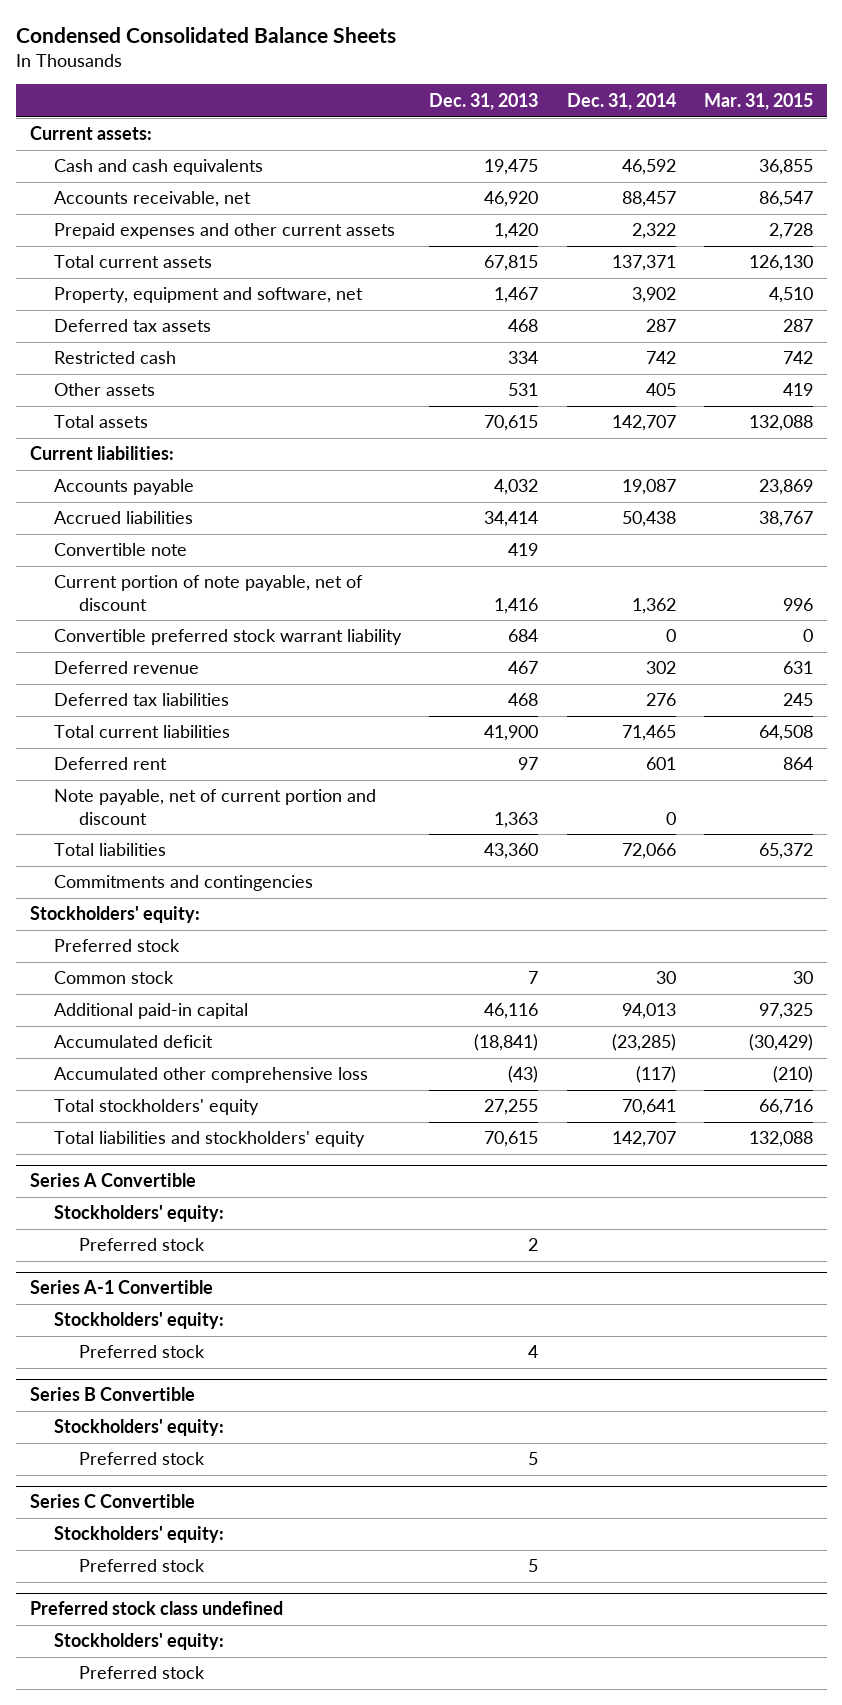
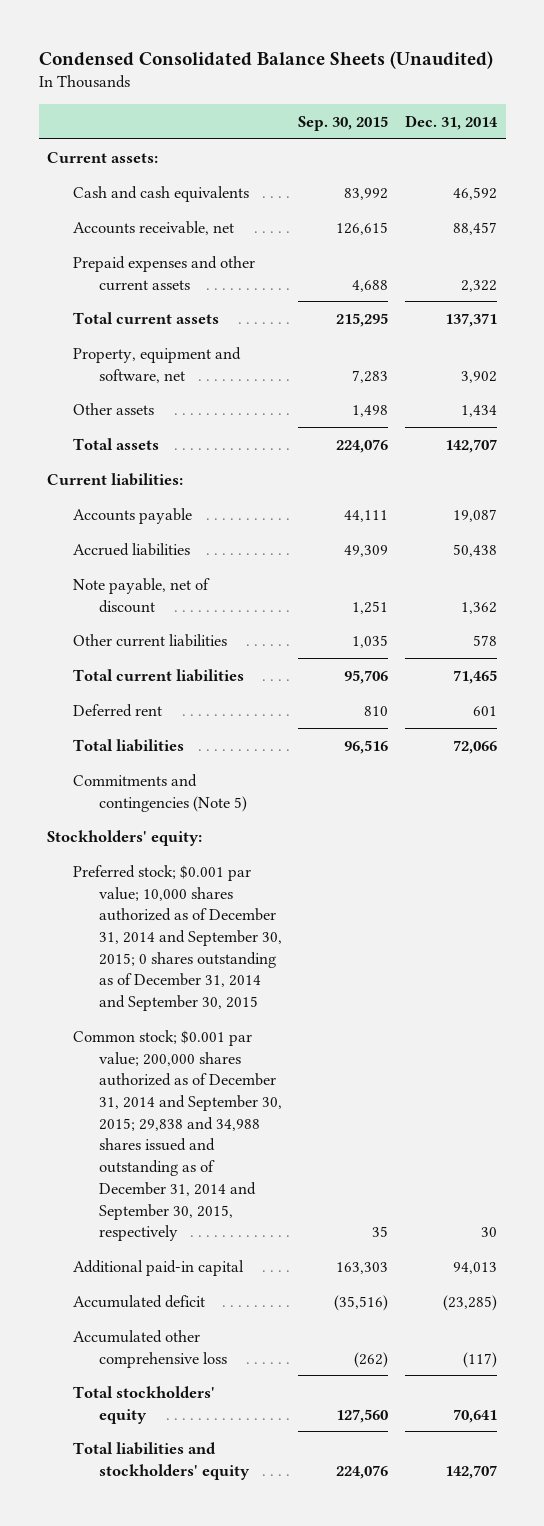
- Condensed Consolidated Balance Sheets
+ Condensed Consolidated Balance Sheets (Unaudited)
- | Dec. 31, 2013 | Dec. 31, 2014 | Mar. 31, 2015
+ | Sep. 30, 2015 | Dec. 31, 2014
- Deferred tax assets | 468 | 287 | 287
- Restricted cash | 334 | 742 | 742
- Other assets | 531 | 405 | 419
+ Other assets | 1,498 | 1,434
- Convertible note | 419 | |
- Current portion of note payable, net of discount | 1,416 | 1,362 | 996
- Convertible preferred stock warrant liability | 684 | 0 | 0
- Deferred revenue | 467 | 302 | 631
- Deferred tax liabilities | 468 | 276 | 245
+ Note payable, net of discount | 1,251 | 1,362
+ Other current liabilities | 1,035 | 578
- Note payable, net of current portion and discount | 1,363 | 0 |
- Commitments and contingencies
+ Commitments and contingencies (Note 5)
- Preferred stock
- Common stock | 7 | 30 | 30
+ Preferred stock; $0.001 par value; 10,000 shares authorized as of December 31, 2014 and September 30, 2015; 0 shares outstanding as of December 31, 2014 and September 30, 2015
+ Common stock; $0.001 par value; 200,000 shares authorized as of December 31, 2014 and September 30, 2015; 29,838 and 34,988 shares issued and outstanding as of December 31, 2014 and September 30, 2015, respectively | 35 | 30
- Series A Convertible
- Stockholders' equity:
- Preferred stock | 2 | |
- Series A-1 Convertible
- Stockholders' equity:
- Preferred stock | 4 | |
- Series B Convertible
- Stockholders' equity:
- Preferred stock | 5 | |
- Series C Convertible
- Stockholders' equity:
- Preferred stock | 5 | |
- Preferred stock class undefined
- Stockholders' equity:
- Preferred stock

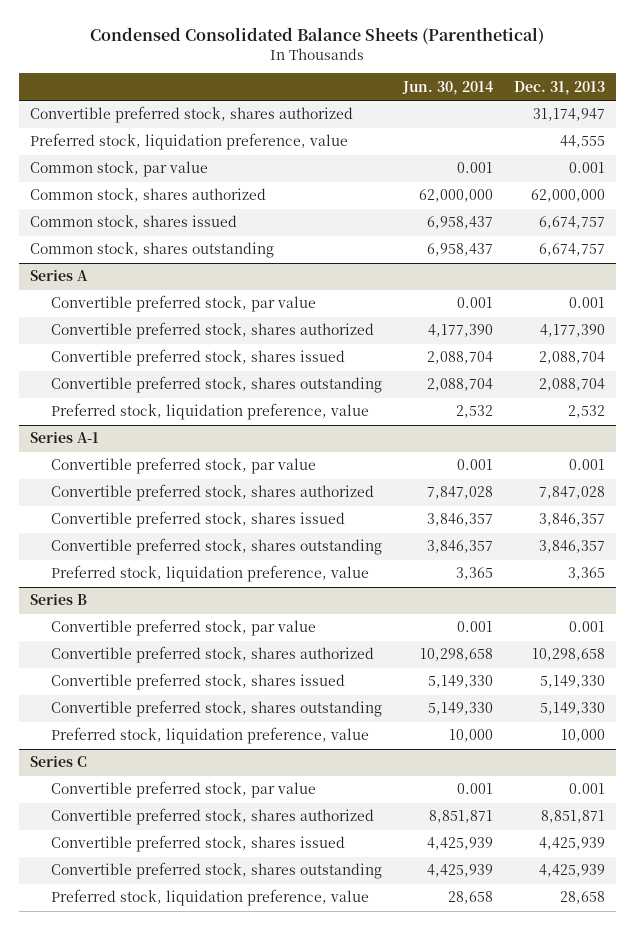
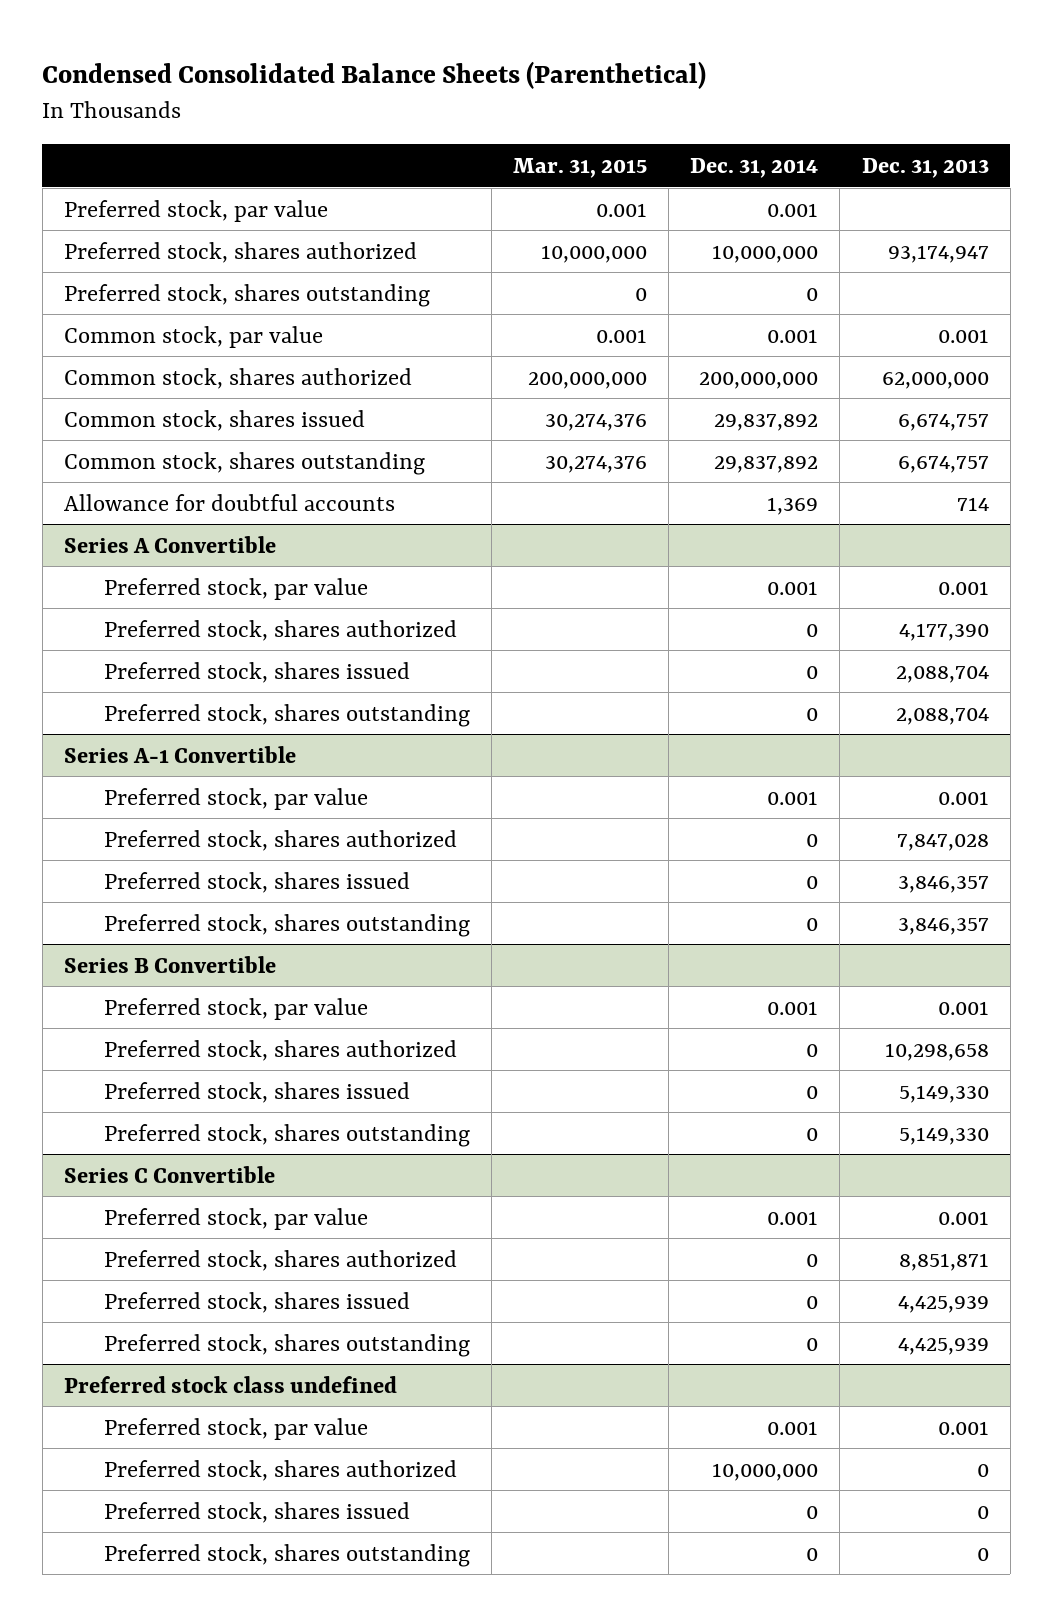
- | Jun. 30, 2014 | Dec. 31, 2013
+ | Mar. 31, 2015 | Dec. 31, 2014 | Dec. 31, 2013
- Convertible preferred stock, shares authorized | | 31,174,947
- Preferred stock, liquidation preference, value | | 44,555
+ Preferred stock, par value | 0.001 | 0.001 |
+ Preferred stock, shares authorized | 10,000,000 | 10,000,000 | 93,174,947
+ Preferred stock, shares outstanding | 0 | 0 |
- Series A
- Convertible preferred stock, par value | 0.001 | 0.001
- Convertible preferred stock, shares authorized | 4,177,390 | 4,177,390
- Convertible preferred stock, shares issued | 2,088,704 | 2,088,704
- Convertible preferred stock, shares outstanding | 2,088,704 | 2,088,704
- Preferred stock, liquidation preference, value | 2,532 | 2,532
- Series A-1
- Convertible preferred stock, par value | 0.001 | 0.001
- Convertible preferred stock, shares authorized | 7,847,028 | 7,847,028
- Convertible preferred stock, shares issued | 3,846,357 | 3,846,357
- Convertible preferred stock, shares outstanding | 3,846,357 | 3,846,357
- Preferred stock, liquidation preference, value | 3,365 | 3,365
- Series B
- Convertible preferred stock, par value | 0.001 | 0.001
- Convertible preferred stock, shares authorized | 10,298,658 | 10,298,658
- Convertible preferred stock, shares issued | 5,149,330 | 5,149,330
- Convertible preferred stock, shares outstanding | 5,149,330 | 5,149,330
- Preferred stock, liquidation preference, value | 10,000 | 10,000
- Series C
- Convertible preferred stock, par value | 0.001 | 0.001
- Convertible preferred stock, shares authorized | 8,851,871 | 8,851,871
- Convertible preferred stock, shares issued | 4,425,939 | 4,425,939
- Convertible preferred stock, shares outstanding | 4,425,939 | 4,425,939
- Preferred stock, liquidation preference, value | 28,658 | 28,658
+ Allowance for doubtful accounts | | 1,369 | 714
+ Series A Convertible
+ Preferred stock, par value | | 0.001 | 0.001
+ Preferred stock, shares authorized | | 0 | 4,177,390
+ Preferred stock, shares issued | | 0 | 2,088,704
+ Preferred stock, shares outstanding | | 0 | 2,088,704
+ Series A-1 Convertible
+ Preferred stock, par value | | 0.001 | 0.001
+ Preferred stock, shares authorized | | 0 | 7,847,028
+ Preferred stock, shares issued | | 0 | 3,846,357
+ Preferred stock, shares outstanding | | 0 | 3,846,357
+ Series B Convertible
+ Preferred stock, par value | | 0.001 | 0.001
+ Preferred stock, shares authorized | | 0 | 10,298,658
+ Preferred stock, shares issued | | 0 | 5,149,330
+ Preferred stock, shares outstanding | | 0 | 5,149,330
+ Series C Convertible
+ Preferred stock, par value | | 0.001 | 0.001
+ Preferred stock, shares authorized | | 0 | 8,851,871
+ Preferred stock, shares issued | | 0 | 4,425,939
+ Preferred stock, shares outstanding | | 0 | 4,425,939
+ Preferred stock class undefined
+ Preferred stock, par value | | 0.001 | 0.001
+ Preferred stock, shares authorized | | 10,000,000 | 0
+ Preferred stock, shares issued | | 0 | 0
+ Preferred stock, shares outstanding | | 0 | 0

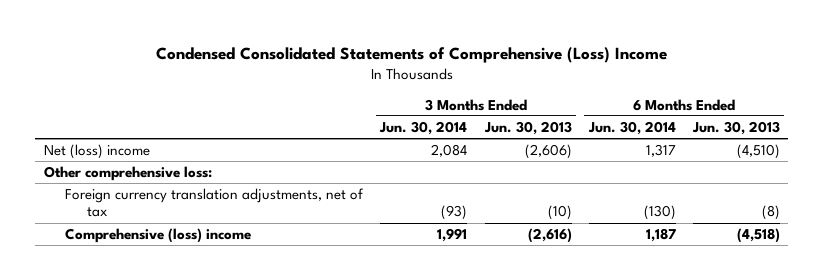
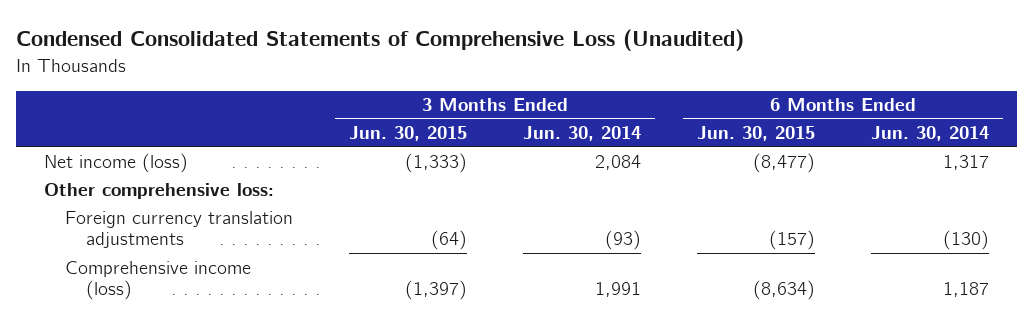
- Condensed Consolidated Statements of Comprehensive (Loss) Income
+ Condensed Consolidated Statements of Comprehensive Loss (Unaudited)
- | 3 Months Ended Jun. 30, 2014 | 3 Months Ended Jun. 30, 2013 | 6 Months Ended Jun. 30, 2014 | 6 Months Ended Jun. 30, 2013
+ | 3 Months Ended Jun. 30, 2015 | 3 Months Ended Jun. 30, 2014 | 6 Months Ended Jun. 30, 2015 | 6 Months Ended Jun. 30, 2014
- Net (loss) income | 2,084 | (2,606) | 1,317 | (4,510)
+ Net income (loss) | (1,333) | 2,084 | (8,477) | 1,317
- Foreign currency translation adjustments, net of tax | (93) | (10) | (130) | (8)
- Comprehensive (loss) income | 1,991 | (2,616) | 1,187 | (4,518)
+ Foreign currency translation adjustments | (64) | (93) | (157) | (130)
+ Comprehensive income (loss) | (1,397) | 1,991 | (8,634) | 1,187

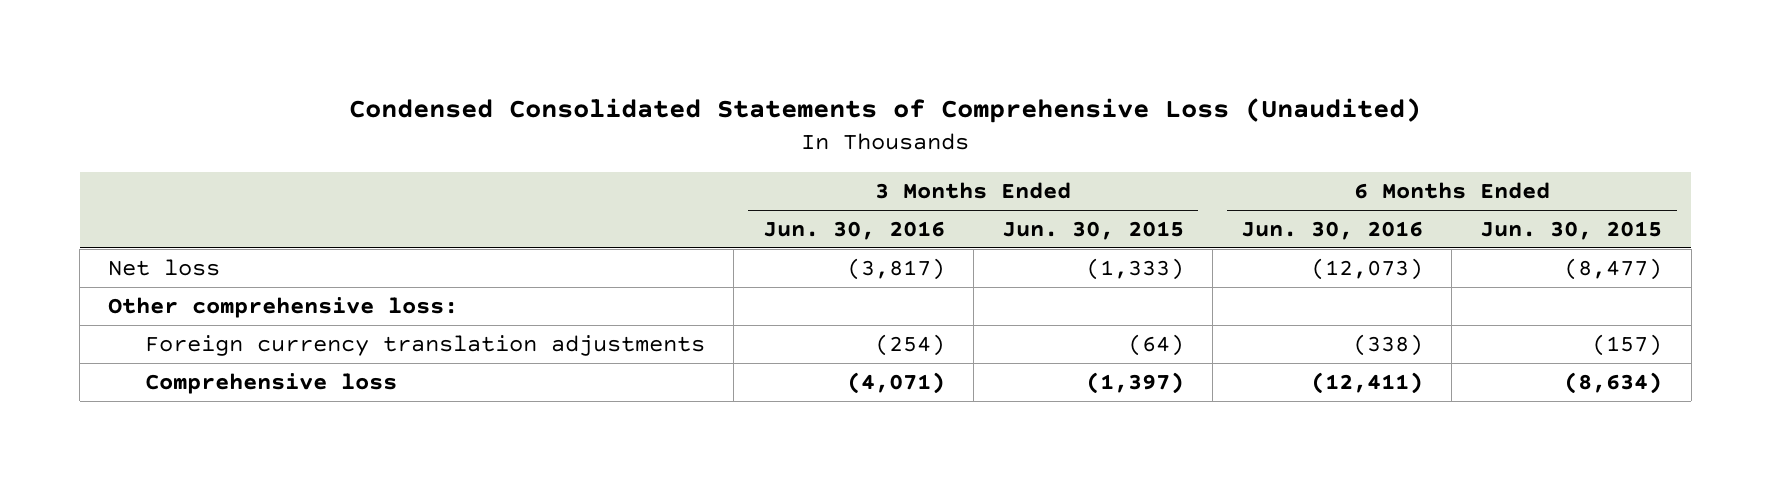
- | 3 Months Ended Jun. 30, 2015 | 3 Months Ended Jun. 30, 2014 | 6 Months Ended Jun. 30, 2015 | 6 Months Ended Jun. 30, 2014
+ | 3 Months Ended Jun. 30, 2016 | 3 Months Ended Jun. 30, 2015 | 6 Months Ended Jun. 30, 2016 | 6 Months Ended Jun. 30, 2015
- Net income (loss) | (1,333) | 2,084 | (8,477) | 1,317
+ Net loss | (3,817) | (1,333) | (12,073) | (8,477)
- Comprehensive income (loss) | (1,397) | 1,991 | (8,634) | 1,187
+ Comprehensive loss | (4,071) | (1,397) | (12,411) | (8,634)

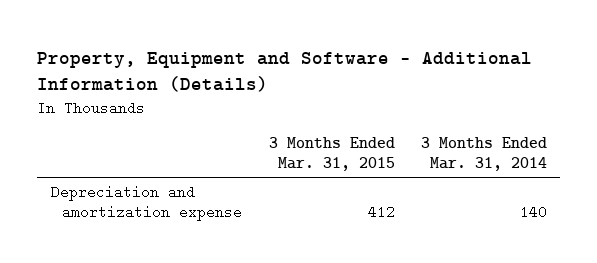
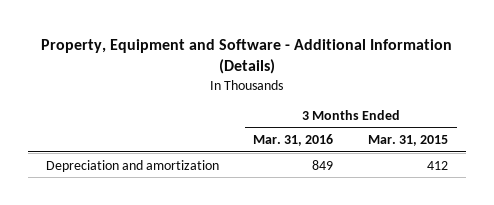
- | 3 Months Ended Mar. 31, 2015 | 3 Months Ended Mar. 31, 2014
+ | 3 Months Ended Mar. 31, 2016 | 3 Months Ended Mar. 31, 2015
- Depreciation and amortization expense | 412 | 140
+ Depreciation and amortization | 849 | 412

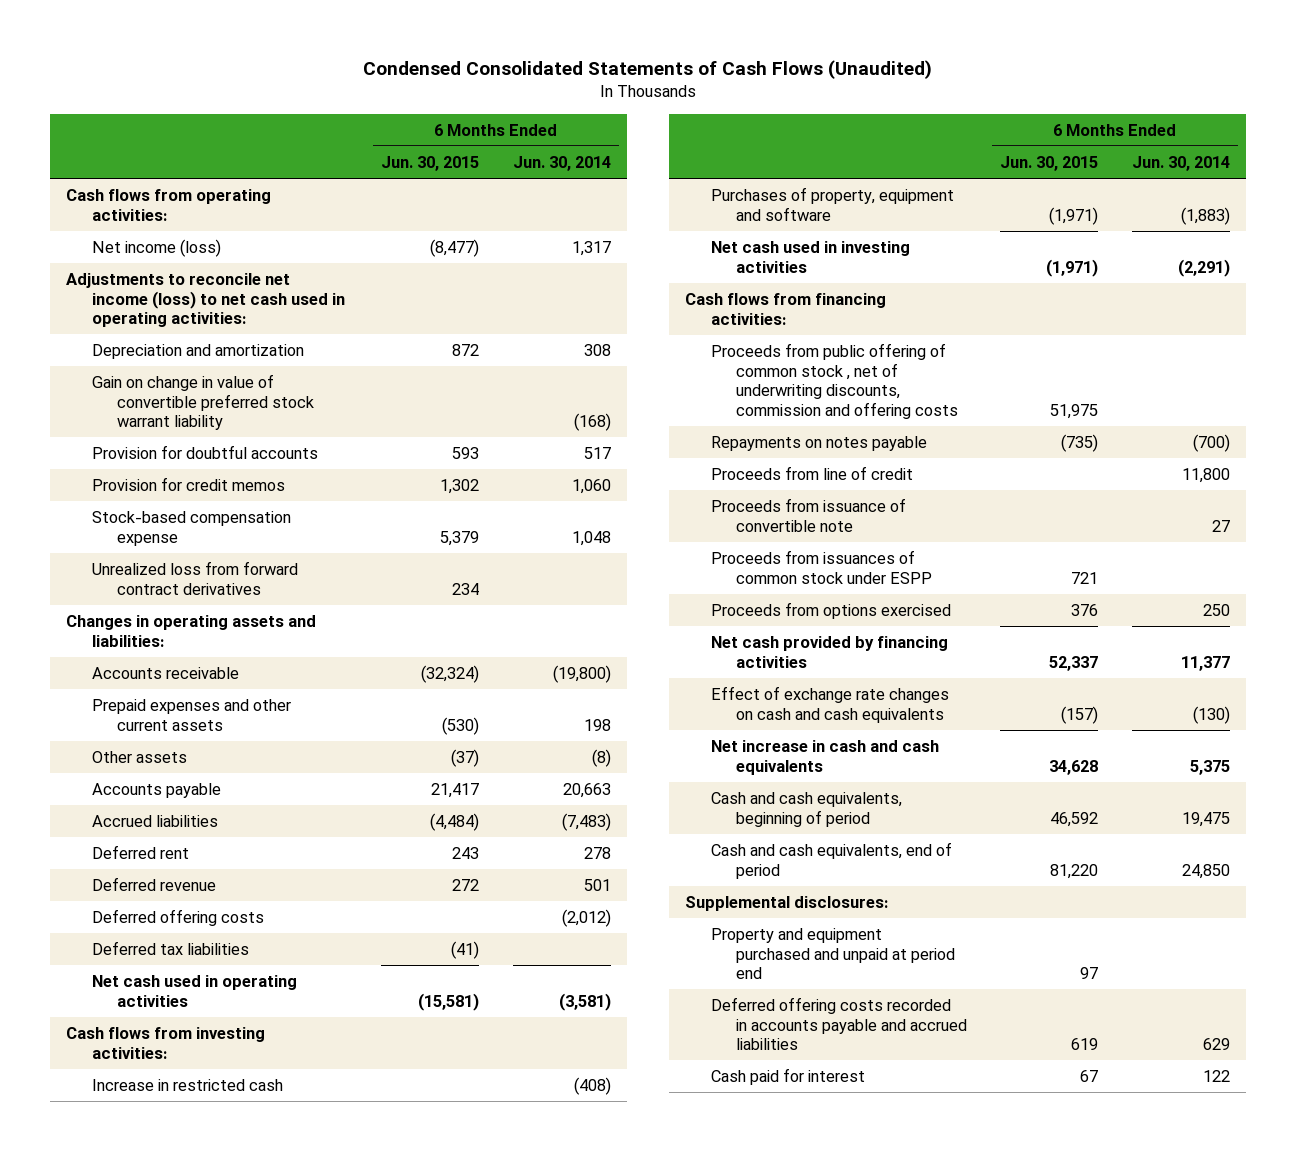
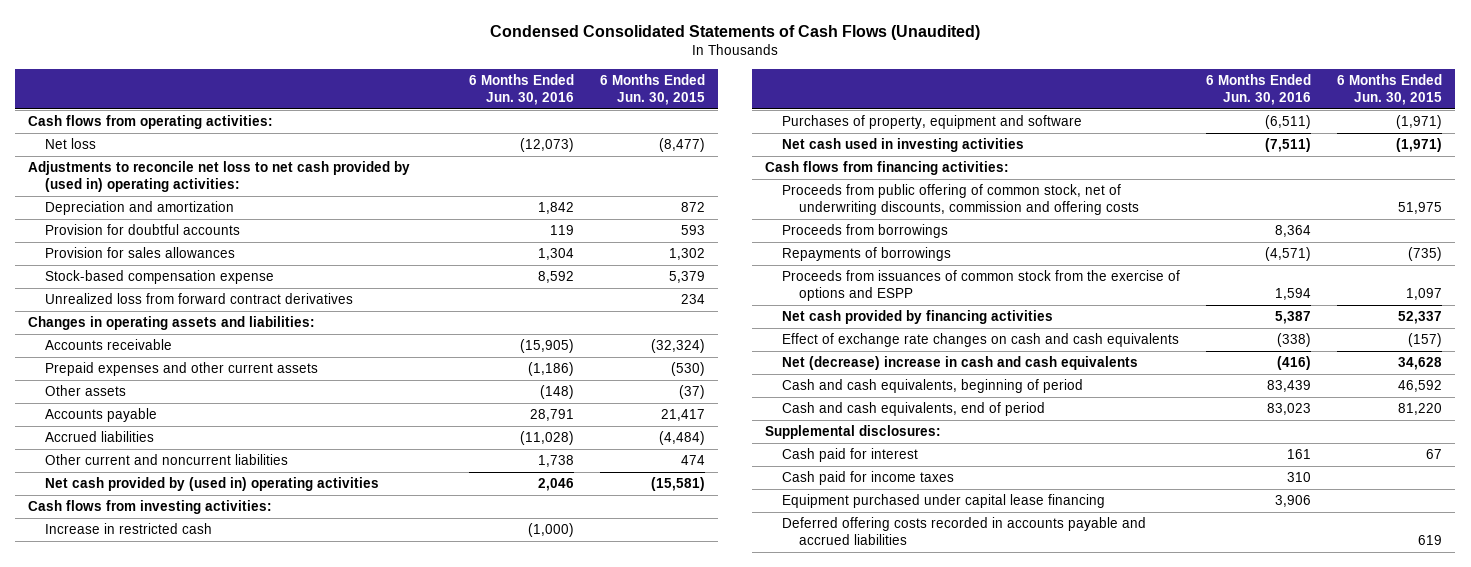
- | 6 Months Ended Jun. 30, 2015 | 6 Months Ended Jun. 30, 2014
+ | 6 Months Ended Jun. 30, 2016 | 6 Months Ended Jun. 30, 2015
- Net income (loss) | (8,477) | 1,317
- Adjustments to reconcile net income (loss) to net cash used in operating activities:
+ Net loss | (12,073) | (8,477)
+ Adjustments to reconcile net loss to net cash provided by (used in) operating activities:
- Gain on change in value of convertible preferred stock warrant liability | | (168)
- Provision for credit memos | 1,302 | 1,060
+ Provision for sales allowances | 1,304 | 1,302
- Deferred rent | 243 | 278
- Deferred revenue | 272 | 501
- Deferred offering costs | | (2,012)
- Deferred tax liabilities | (41) |
- Net cash used in operating activities | (15,581) | (3,581)
+ Other current and noncurrent liabilities | 1,738 | 474
+ Net cash provided by (used in) operating activities | 2,046 | (15,581)
- Proceeds from public offering of common stock , net of underwriting discounts, commission and offering costs | 51,975 |
- Repayments on notes payable | (735) | (700)
- Proceeds from line of credit | | 11,800
- Proceeds from issuance of convertible note | | 27
- Proceeds from issuances of common stock under ESPP | 721 |
- Proceeds from options exercised | 376 | 250
+ Proceeds from public offering of common stock, net of underwriting discounts, commission and offering costs | | 51,975
+ Proceeds from borrowings | 8,364 |
+ Repayments of borrowings | (4,571) | (735)
+ Proceeds from issuances of common stock from the exercise of options and ESPP | 1,594 | 1,097
- Net increase in cash and cash equivalents | 34,628 | 5,375
+ Net (decrease) increase in cash and cash equivalents | (416) | 34,628
- Property and equipment purchased and unpaid at period end | 97 |
+ Cash paid for income taxes | 310 |
+ Equipment purchased under capital lease financing | 3,906 |
moved down: Deferred offering costs recorded in accounts payable and accrued liabilities | | 619

